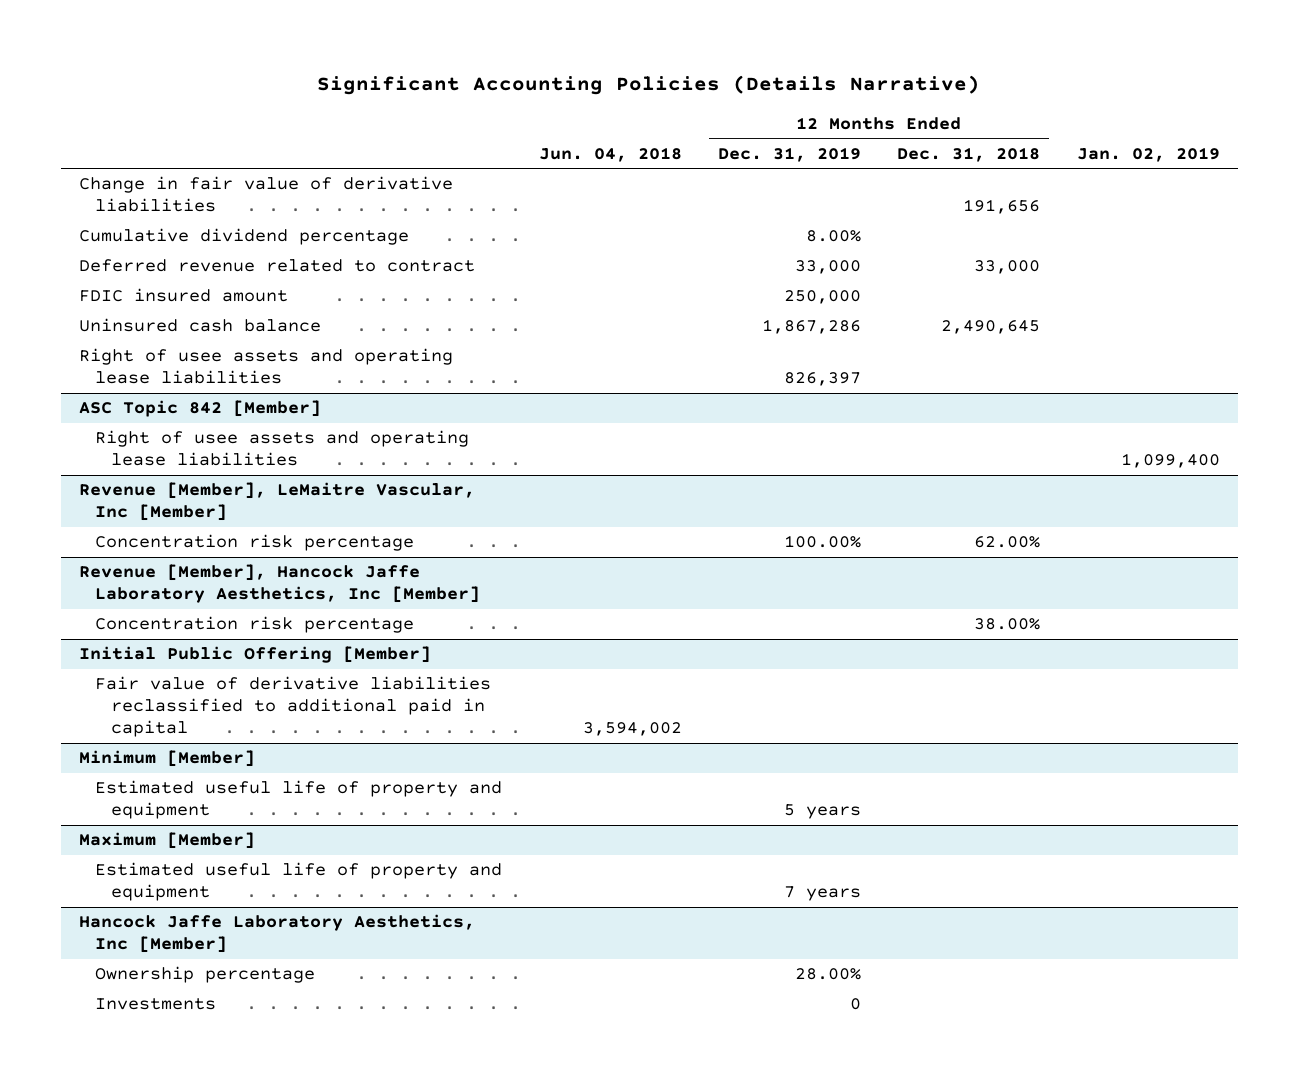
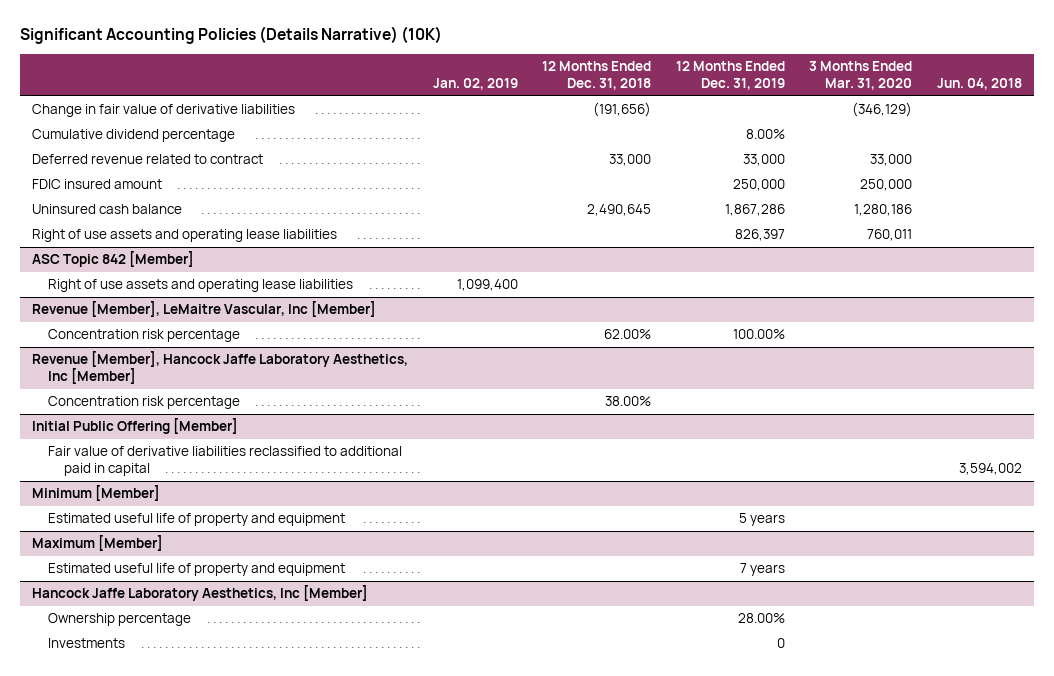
- Significant Accounting Policies (Details Narrative)
+ Significant Accounting Policies (Details Narrative) (10K)
- | Jun. 04, 2018 | 12 Months Ended Dec. 31, 2019 | 12 Months Ended Dec. 31, 2018 | Jan. 02, 2019
+ | Jan. 02, 2019 | 12 Months Ended Dec. 31, 2018 | 12 Months Ended Dec. 31, 2019 | 3 Months Ended Mar. 31, 2020 | Jun. 04, 2018
- Change in fair value of derivative liabilities | | | 191,656 |
+ Change in fair value of derivative liabilities | | (191,656) | | (346,129) |
- Right of usee assets and operating lease liabilities | | 826,397 | |
+ Right of use assets and operating lease liabilities | | | 826,397 | 760,011 |
@ ASC Topic 842 [Member]
- Right of usee assets and operating lease liabilities | | | | 1,099,400
+ Right of use assets and operating lease liabilities | 1,099,400 | | | |

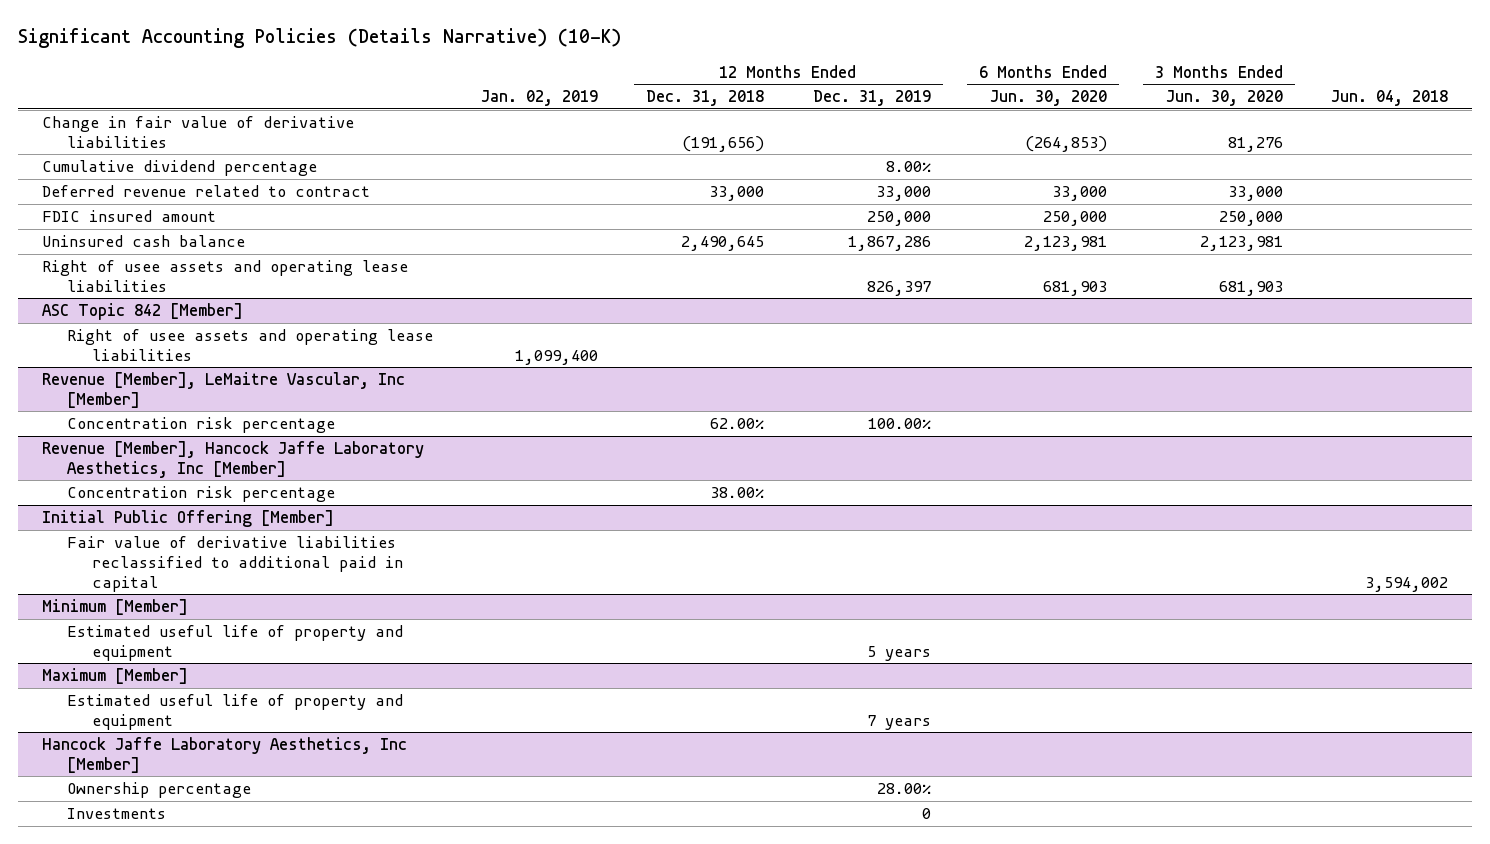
- Significant Accounting Policies (Details Narrative) (10K)
+ Significant Accounting Policies (Details Narrative) (10-K)
- | Jan. 02, 2019 | 12 Months Ended Dec. 31, 2018 | 12 Months Ended Dec. 31, 2019 | 3 Months Ended Mar. 31, 2020 | Jun. 04, 2018
+ | Jan. 02, 2019 | 12 Months Ended Dec. 31, 2018 | 12 Months Ended Dec. 31, 2019 | 6 Months Ended Jun. 30, 2020 | 3 Months Ended Jun. 30, 2020 | Jun. 04, 2018
- Right of use assets and operating lease liabilities | | | 826,397 | 760,011 |
+ Right of usee assets and operating lease liabilities | | | 826,397 | 681,903 | 681,903 |
@ ASC Topic 842 [Member]
- Right of use assets and operating lease liabilities | 1,099,400 | | | |
+ Right of usee assets and operating lease liabilities | 1,099,400 | | | | |

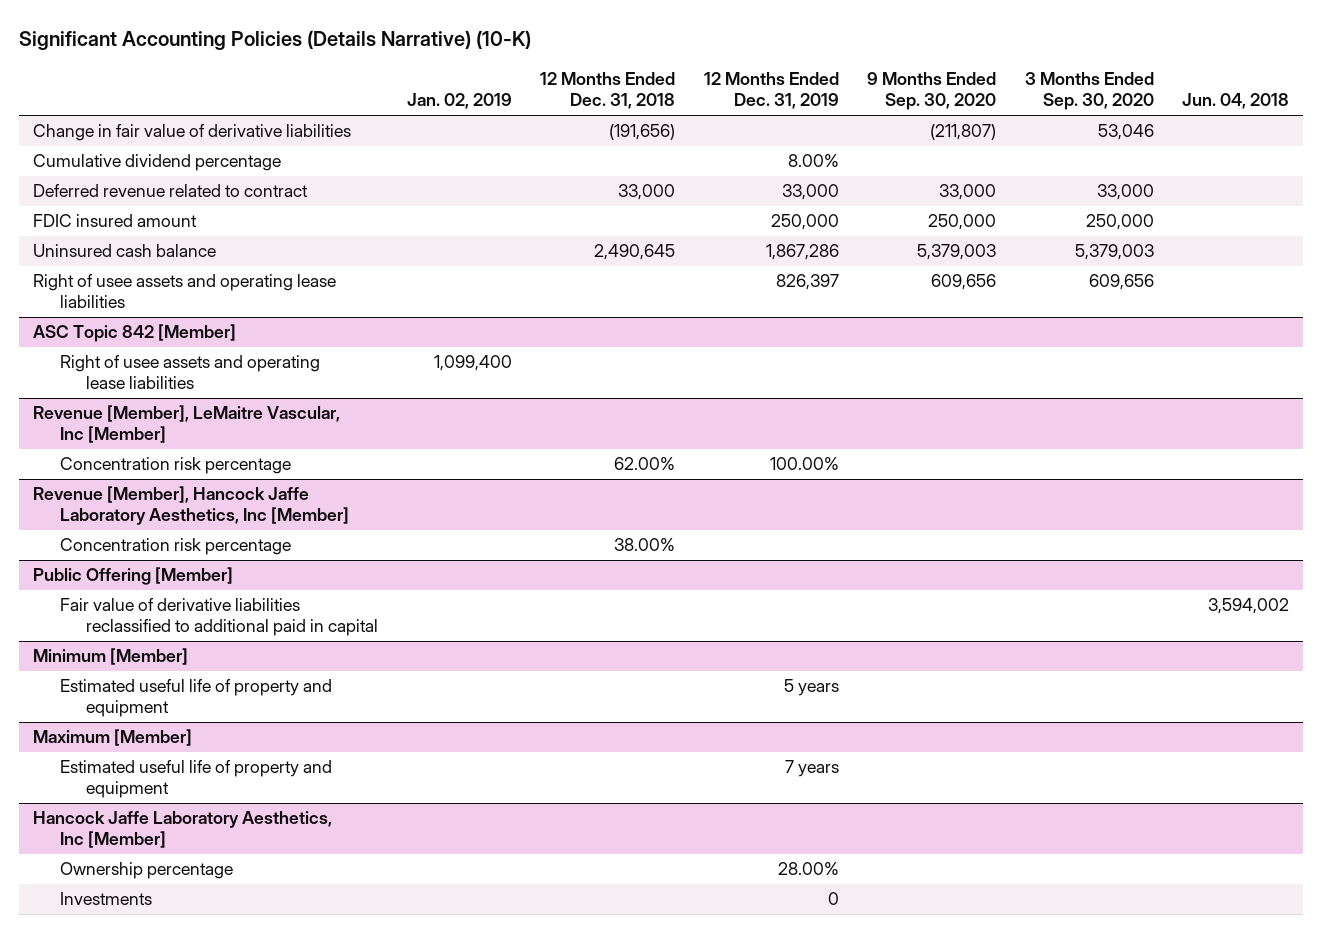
- | Jan. 02, 2019 | 12 Months Ended Dec. 31, 2018 | 12 Months Ended Dec. 31, 2019 | 6 Months Ended Jun. 30, 2020 | 3 Months Ended Jun. 30, 2020 | Jun. 04, 2018
+ | Jan. 02, 2019 | 12 Months Ended Dec. 31, 2018 | 12 Months Ended Dec. 31, 2019 | 9 Months Ended Sep. 30, 2020 | 3 Months Ended Sep. 30, 2020 | Jun. 04, 2018
- Initial Public Offering [Member]
+ Public Offering [Member]

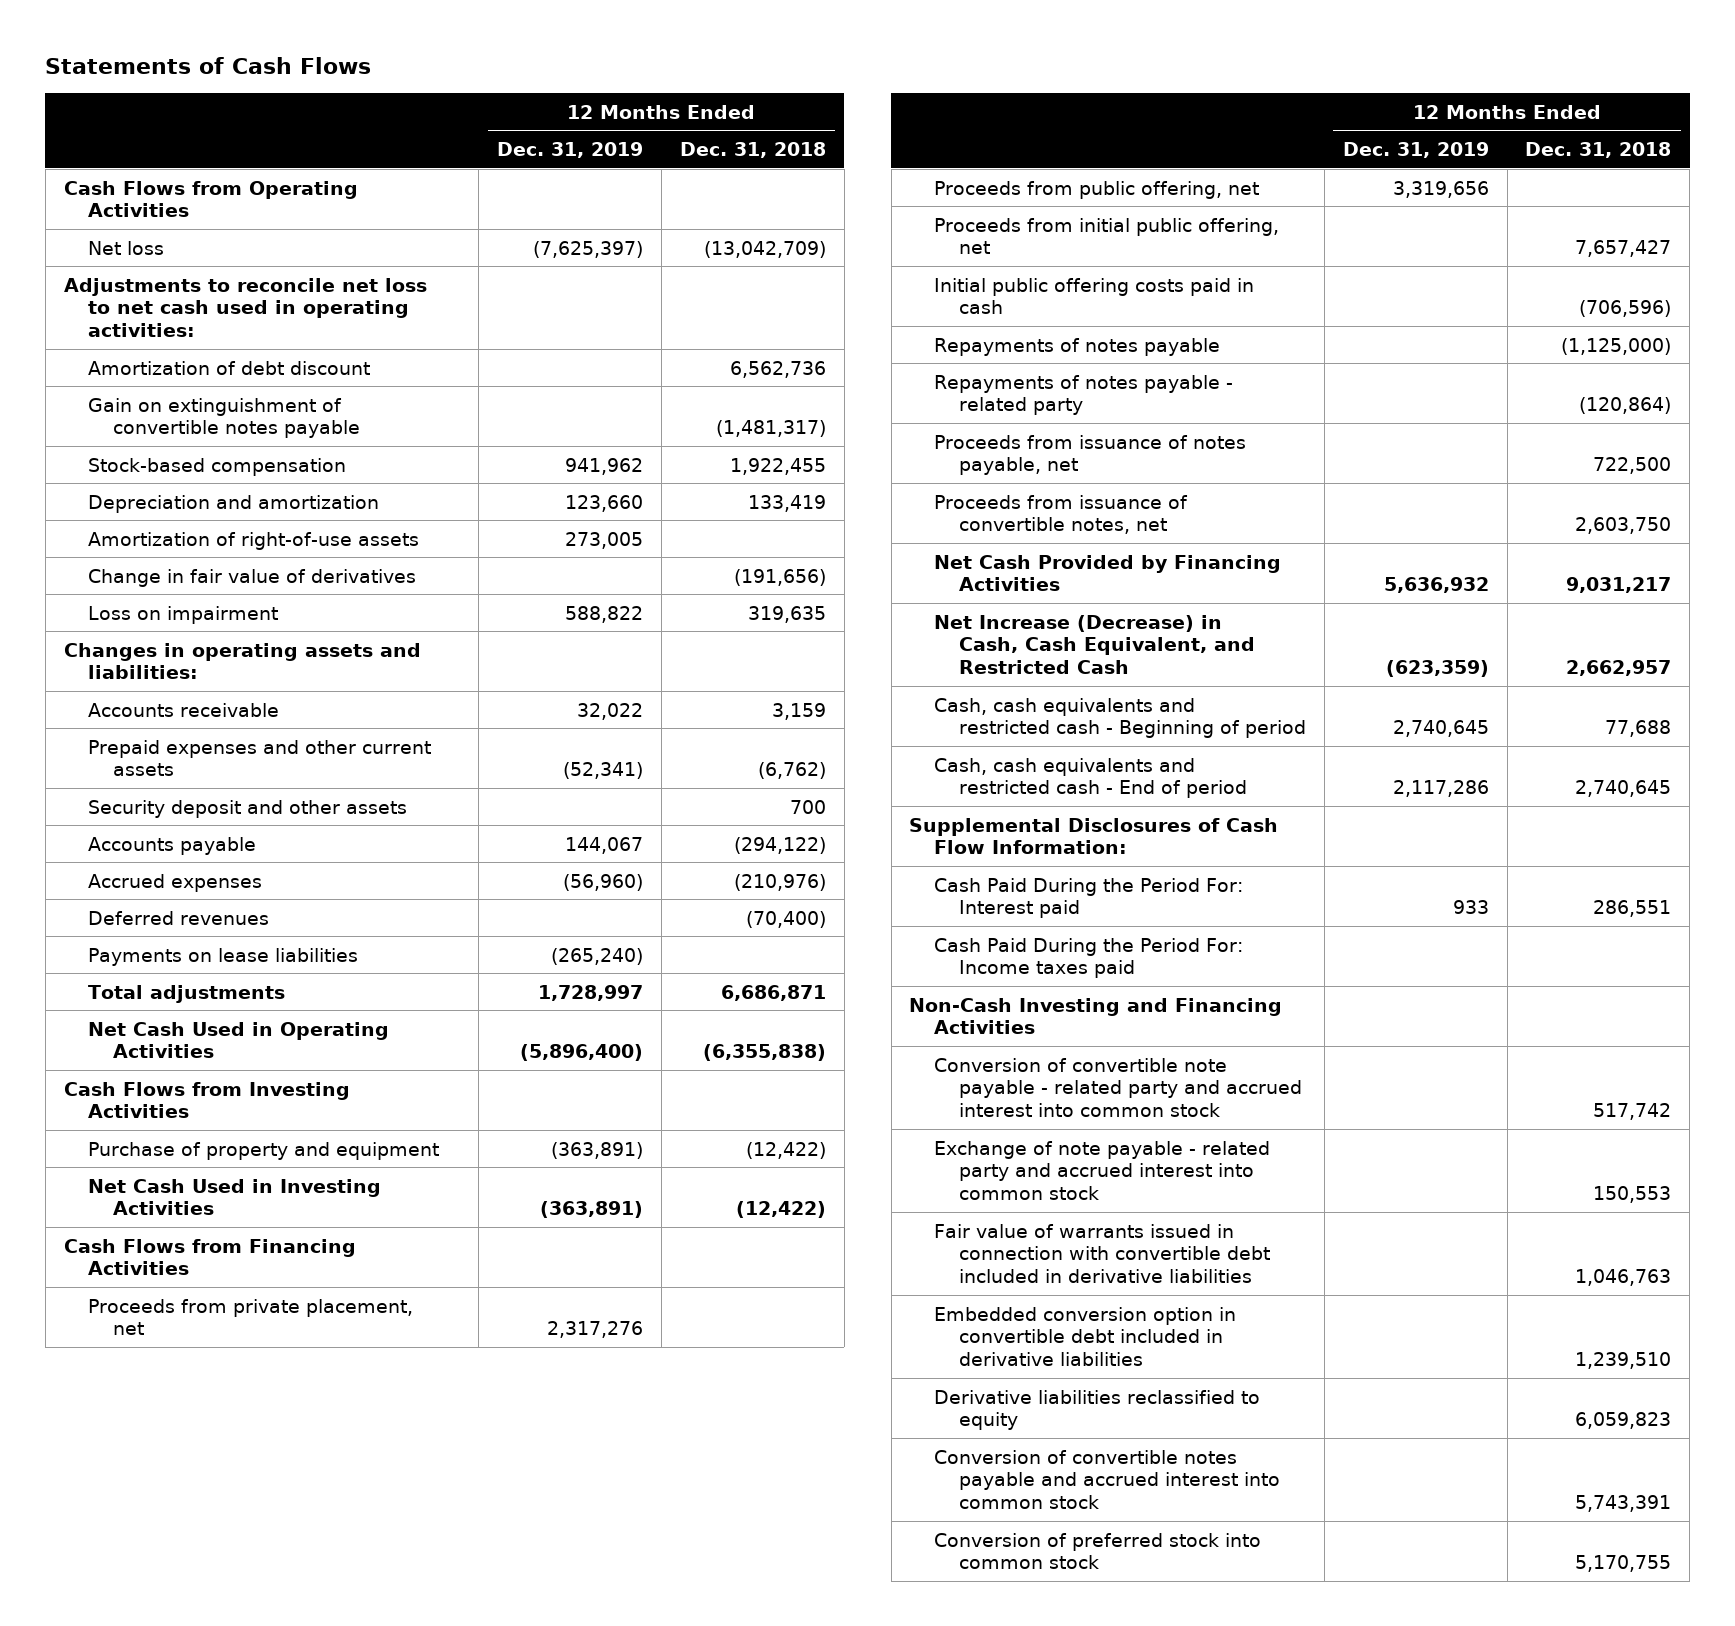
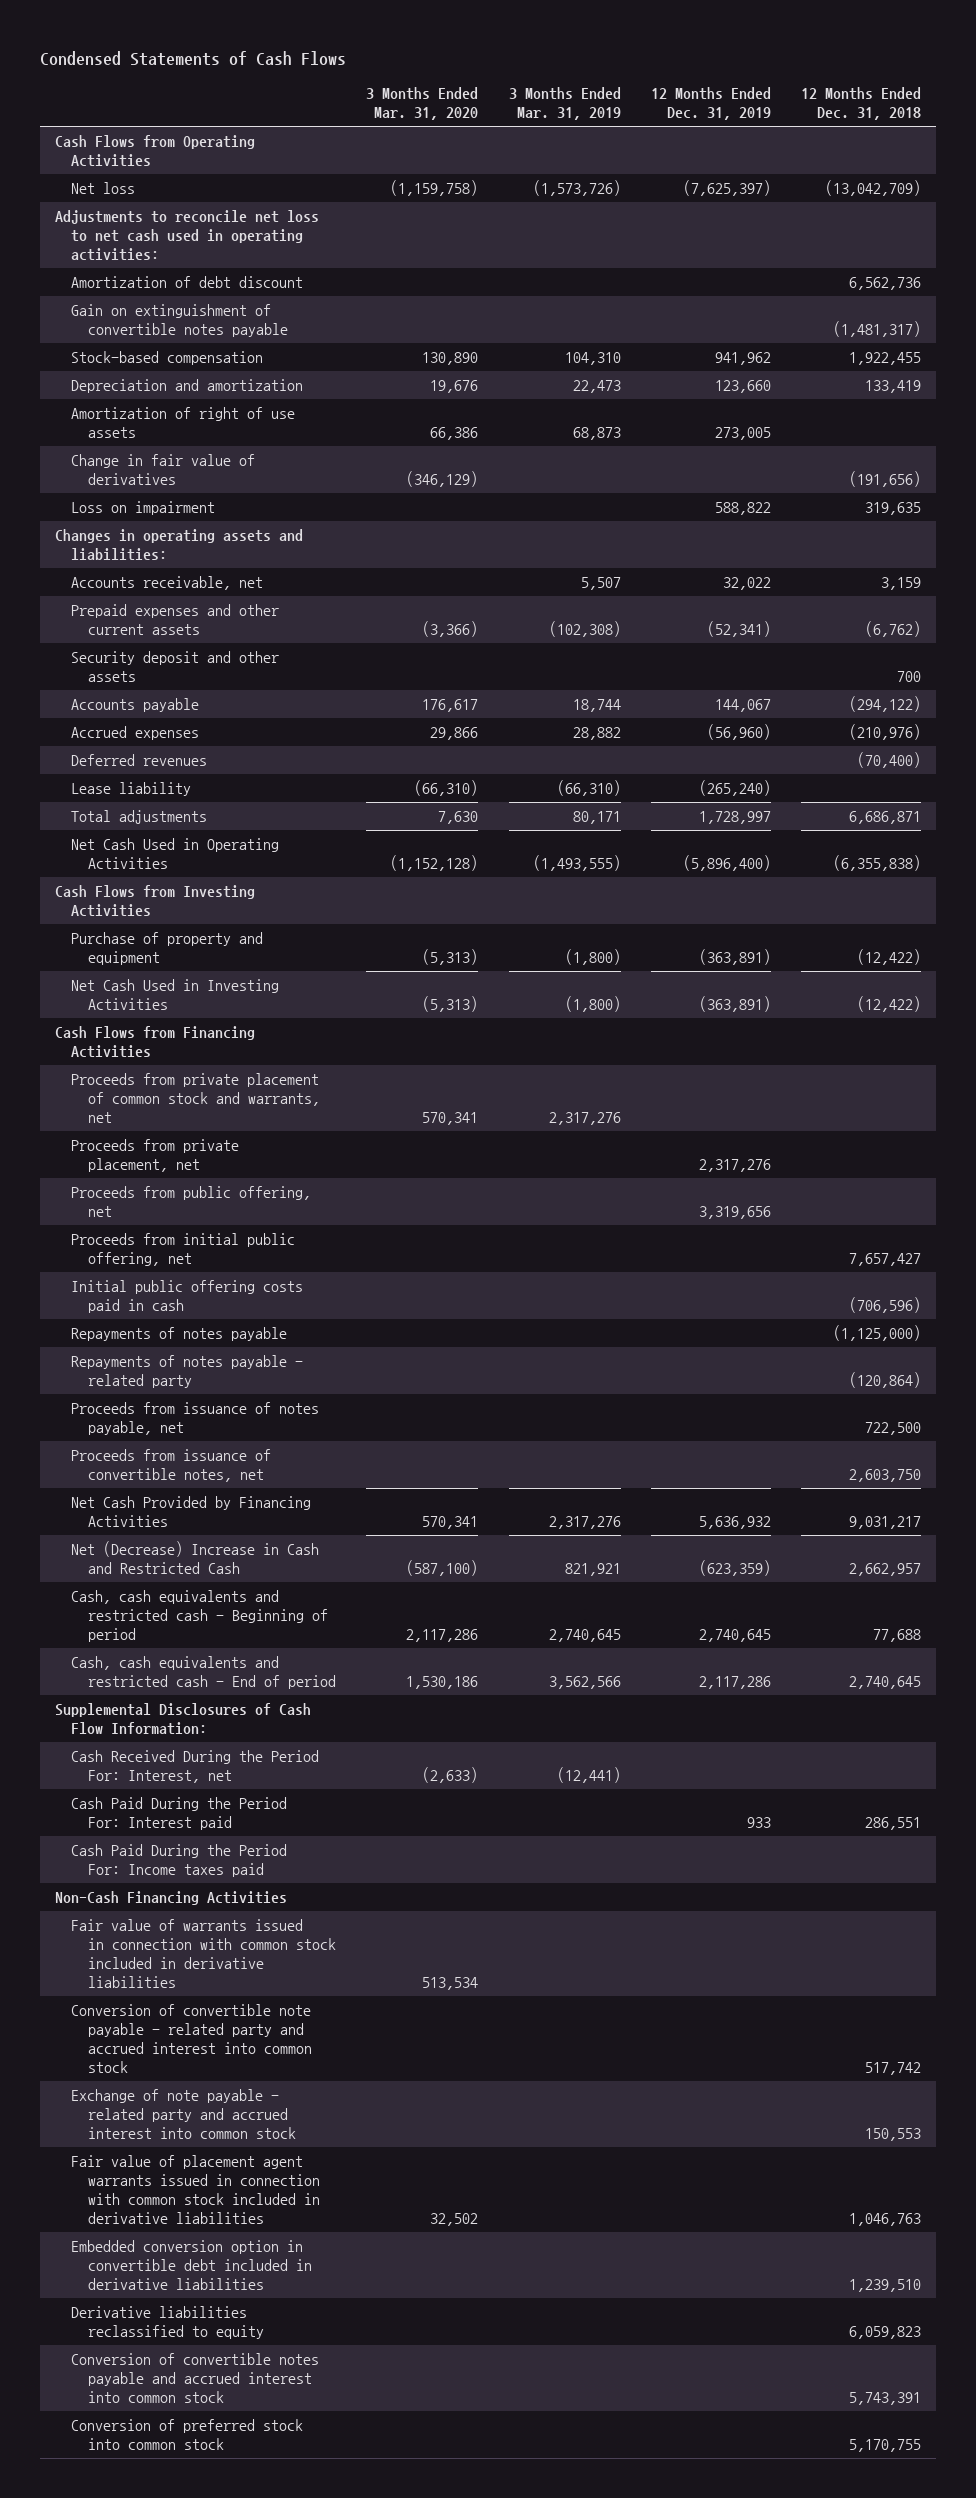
- Statements of Cash Flows
+ Condensed Statements of Cash Flows
- | 12 Months Ended Dec. 31, 2019 | 12 Months Ended Dec. 31, 2018
+ | 3 Months Ended Mar. 31, 2020 | 3 Months Ended Mar. 31, 2019 | 12 Months Ended Dec. 31, 2019 | 12 Months Ended Dec. 31, 2018
- Amortization of right-of-use assets | 273,005 |
+ Amortization of right of use assets | 66,386 | 68,873 | 273,005 |
- Accounts receivable | 32,022 | 3,159
+ Accounts receivable, net | | 5,507 | 32,022 | 3,159
- Payments on lease liabilities | (265,240) |
+ Lease liability | (66,310) | (66,310) | (265,240) |
+ Proceeds from private placement of common stock and warrants, net | 570,341 | 2,317,276 | |
- Net Increase (Decrease) in Cash, Cash Equivalent, and Restricted Cash | (623,359) | 2,662,957
+ Net (Decrease) Increase in Cash and Restricted Cash | (587,100) | 821,921 | (623,359) | 2,662,957
+ Cash Received During the Period For: Interest, net | (2,633) | (12,441) | |
- Non-Cash Investing and Financing Activities
+ Non-Cash Financing Activities
+ Fair value of warrants issued in connection with common stock included in derivative liabilities | 513,534 | | |
- Fair value of warrants issued in connection with convertible debt included in derivative liabilities | | 1,046,763
+ Fair value of placement agent warrants issued in connection with common stock included in derivative liabilities | 32,502 | | | 1,046,763

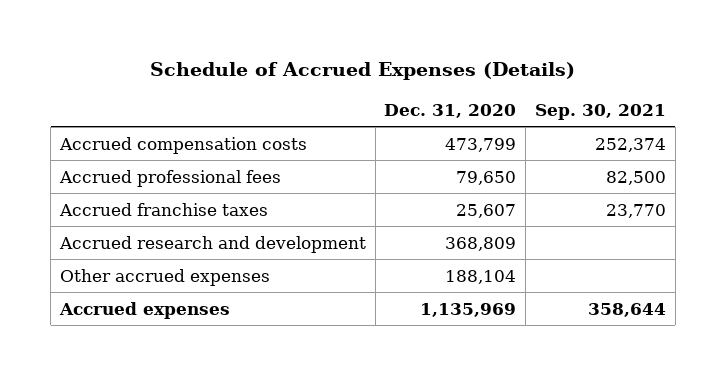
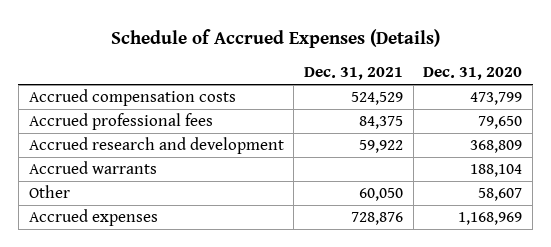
- | Dec. 31, 2020 | Sep. 30, 2021
+ | Dec. 31, 2021 | Dec. 31, 2020
- Accrued franchise taxes | 25,607 | 23,770
- Other accrued expenses | 188,104 |
- Accrued expenses | 1,135,969 | 358,644
+ Accrued warrants | | 188,104
+ Other | 60,050 | 58,607
+ Accrued expenses | 728,876 | 1,168,969

